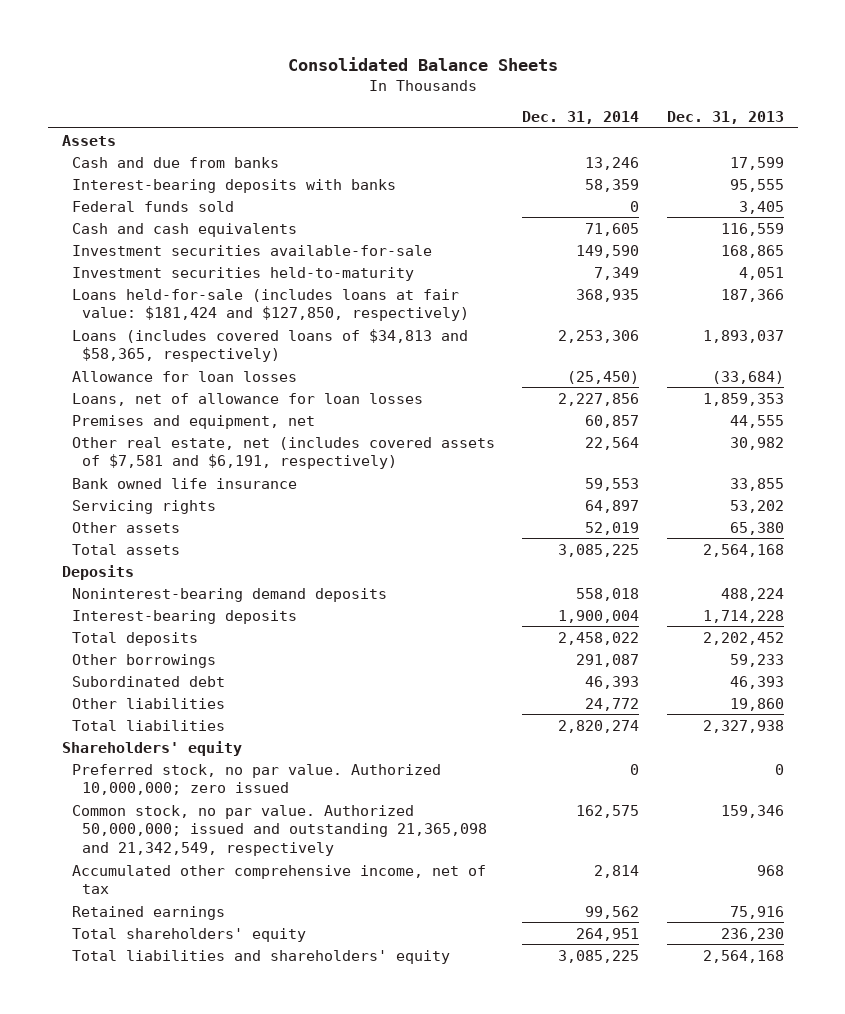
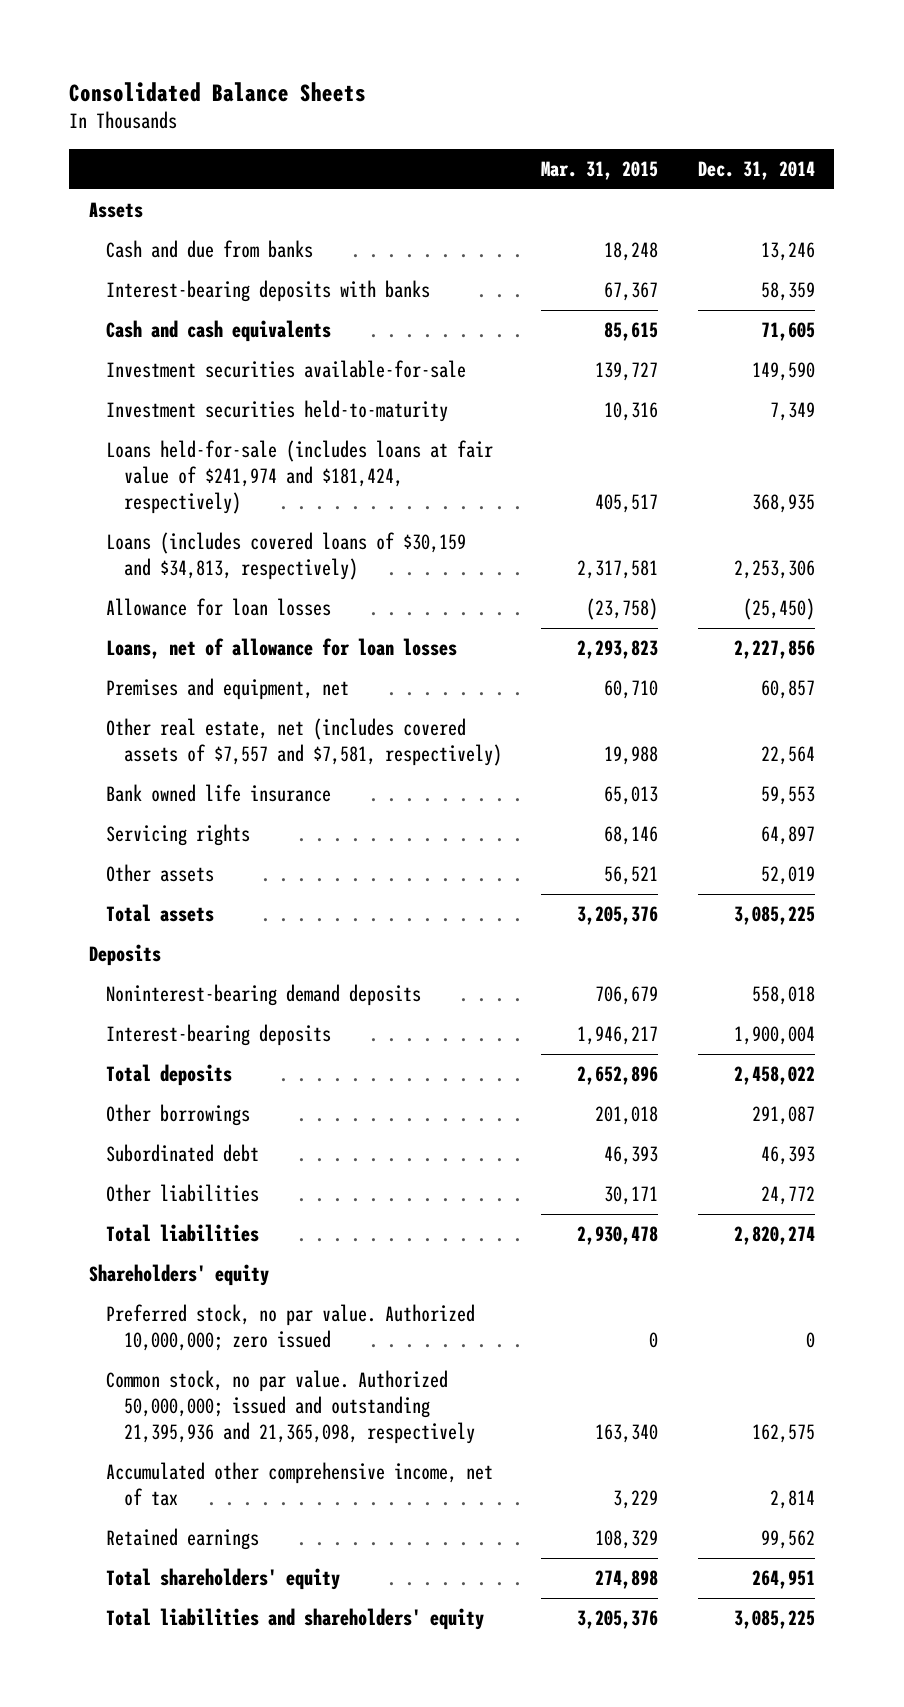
- | Dec. 31, 2014 | Dec. 31, 2013
+ | Mar. 31, 2015 | Dec. 31, 2014
- Federal funds sold | 0 | 3,405
- Loans held-for-sale (includes loans at fair value: $181,424 and $127,850, respectively) | 368,935 | 187,366
- Loans (includes covered loans of $34,813 and $58,365, respectively) | 2,253,306 | 1,893,037
+ Loans held-for-sale (includes loans at fair value of $241,974 and $181,424, respectively) | 405,517 | 368,935
+ Loans (includes covered loans of $30,159 and $34,813, respectively) | 2,317,581 | 2,253,306
- Other real estate, net (includes covered assets of $7,581 and $6,191, respectively) | 22,564 | 30,982
+ Other real estate, net (includes covered assets of $7,557 and $7,581, respectively) | 19,988 | 22,564
- Common stock, no par value. Authorized 50,000,000; issued and outstanding 21,365,098 and 21,342,549, respectively | 162,575 | 159,346
+ Common stock, no par value. Authorized 50,000,000; issued and outstanding 21,395,936 and 21,365,098, respectively | 163,340 | 162,575

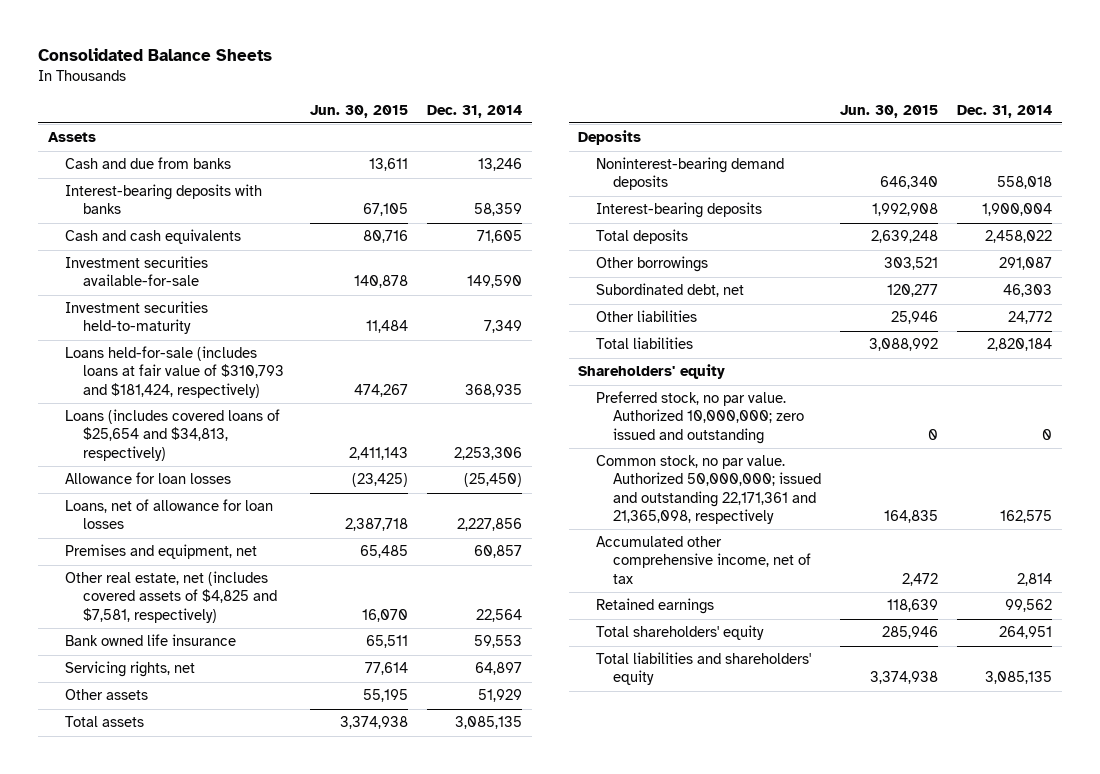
- | Mar. 31, 2015 | Dec. 31, 2014
+ | Jun. 30, 2015 | Dec. 31, 2014
- Loans held-for-sale (includes loans at fair value of $241,974 and $181,424, respectively) | 405,517 | 368,935
- Loans (includes covered loans of $30,159 and $34,813, respectively) | 2,317,581 | 2,253,306
+ Loans held-for-sale (includes loans at fair value of $310,793 and $181,424, respectively) | 474,267 | 368,935
+ Loans (includes covered loans of $25,654 and $34,813, respectively) | 2,411,143 | 2,253,306
- Other real estate, net (includes covered assets of $7,557 and $7,581, respectively) | 19,988 | 22,564
+ Other real estate, net (includes covered assets of $4,825 and $7,581, respectively) | 16,070 | 22,564
- Servicing rights | 68,146 | 64,897
- Other assets | 56,521 | 52,019
- Total assets | 3,205,376 | 3,085,225
+ Servicing rights, net | 77,614 | 64,897
+ Other assets | 55,195 | 51,929
+ Total assets | 3,374,938 | 3,085,135
- Subordinated debt | 46,393 | 46,393
+ Subordinated debt, net | 120,277 | 46,303
- Total liabilities | 2,930,478 | 2,820,274
+ Total liabilities | 3,088,992 | 2,820,184
- Preferred stock, no par value. Authorized 10,000,000; zero issued | 0 | 0
- Common stock, no par value. Authorized 50,000,000; issued and outstanding 21,395,936 and 21,365,098, respectively | 163,340 | 162,575
+ Preferred stock, no par value. Authorized 10,000,000; zero issued and outstanding | 0 | 0
+ Common stock, no par value. Authorized 50,000,000; issued and outstanding 22,171,361 and 21,365,098, respectively | 164,835 | 162,575
- Total liabilities and shareholders' equity | 3,205,376 | 3,085,225
+ Total liabilities and shareholders' equity | 3,374,938 | 3,085,135

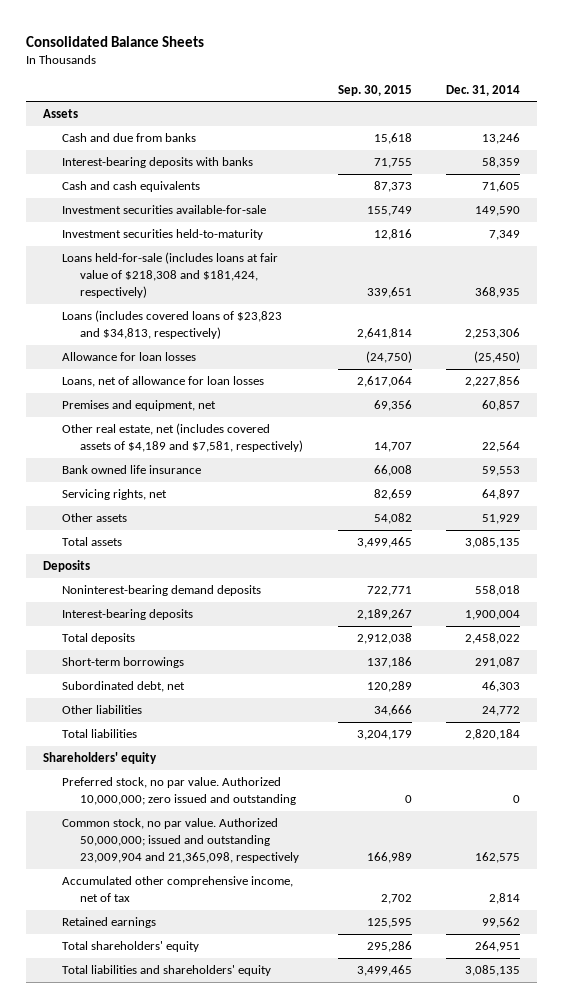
- | Jun. 30, 2015 | Dec. 31, 2014
+ | Sep. 30, 2015 | Dec. 31, 2014
- Loans held-for-sale (includes loans at fair value of $310,793 and $181,424, respectively) | 474,267 | 368,935
- Loans (includes covered loans of $25,654 and $34,813, respectively) | 2,411,143 | 2,253,306
+ Loans held-for-sale (includes loans at fair value of $218,308 and $181,424, respectively) | 339,651 | 368,935
+ Loans (includes covered loans of $23,823 and $34,813, respectively) | 2,641,814 | 2,253,306
- Other real estate, net (includes covered assets of $4,825 and $7,581, respectively) | 16,070 | 22,564
+ Other real estate, net (includes covered assets of $4,189 and $7,581, respectively) | 14,707 | 22,564
- Other borrowings | 303,521 | 291,087
+ Short-term borrowings | 137,186 | 291,087
- Common stock, no par value. Authorized 50,000,000; issued and outstanding 22,171,361 and 21,365,098, respectively | 164,835 | 162,575
+ Common stock, no par value. Authorized 50,000,000; issued and outstanding 23,009,904 and 21,365,098, respectively | 166,989 | 162,575

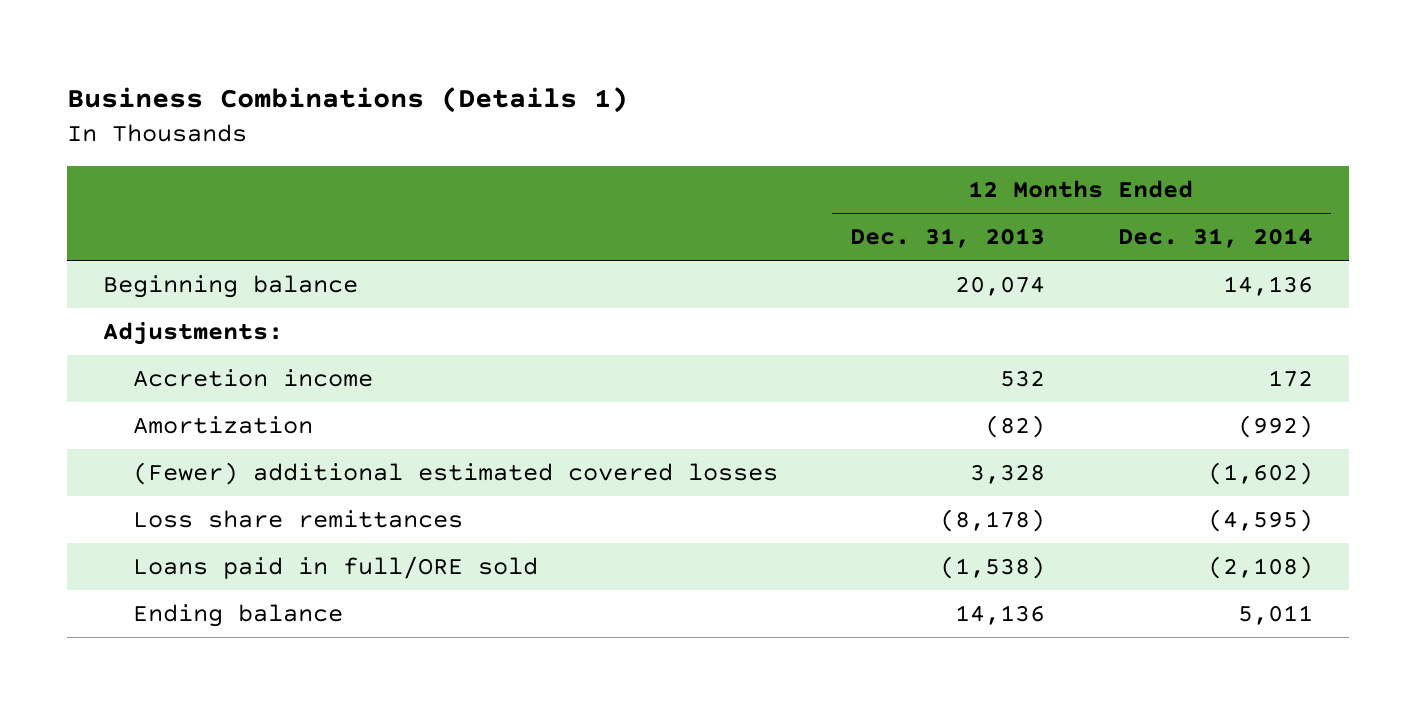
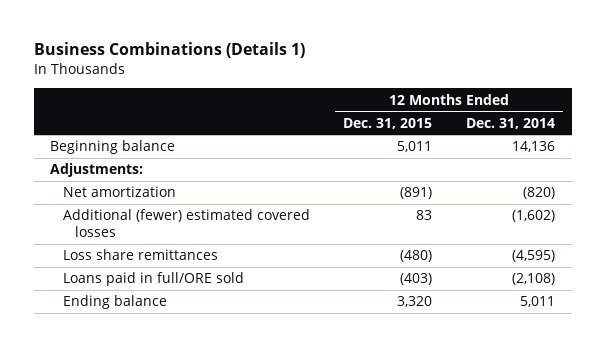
- | 12 Months Ended Dec. 31, 2013 | 12 Months Ended Dec. 31, 2014
+ | 12 Months Ended Dec. 31, 2015 | 12 Months Ended Dec. 31, 2014
- Accretion income | 532 | 172
- Amortization | (82) | (992)
- (Fewer) additional estimated covered losses | 3,328 | (1,602)
+ Net amortization | (891) | (820)
+ Additional (fewer) estimated covered losses | 83 | (1,602)

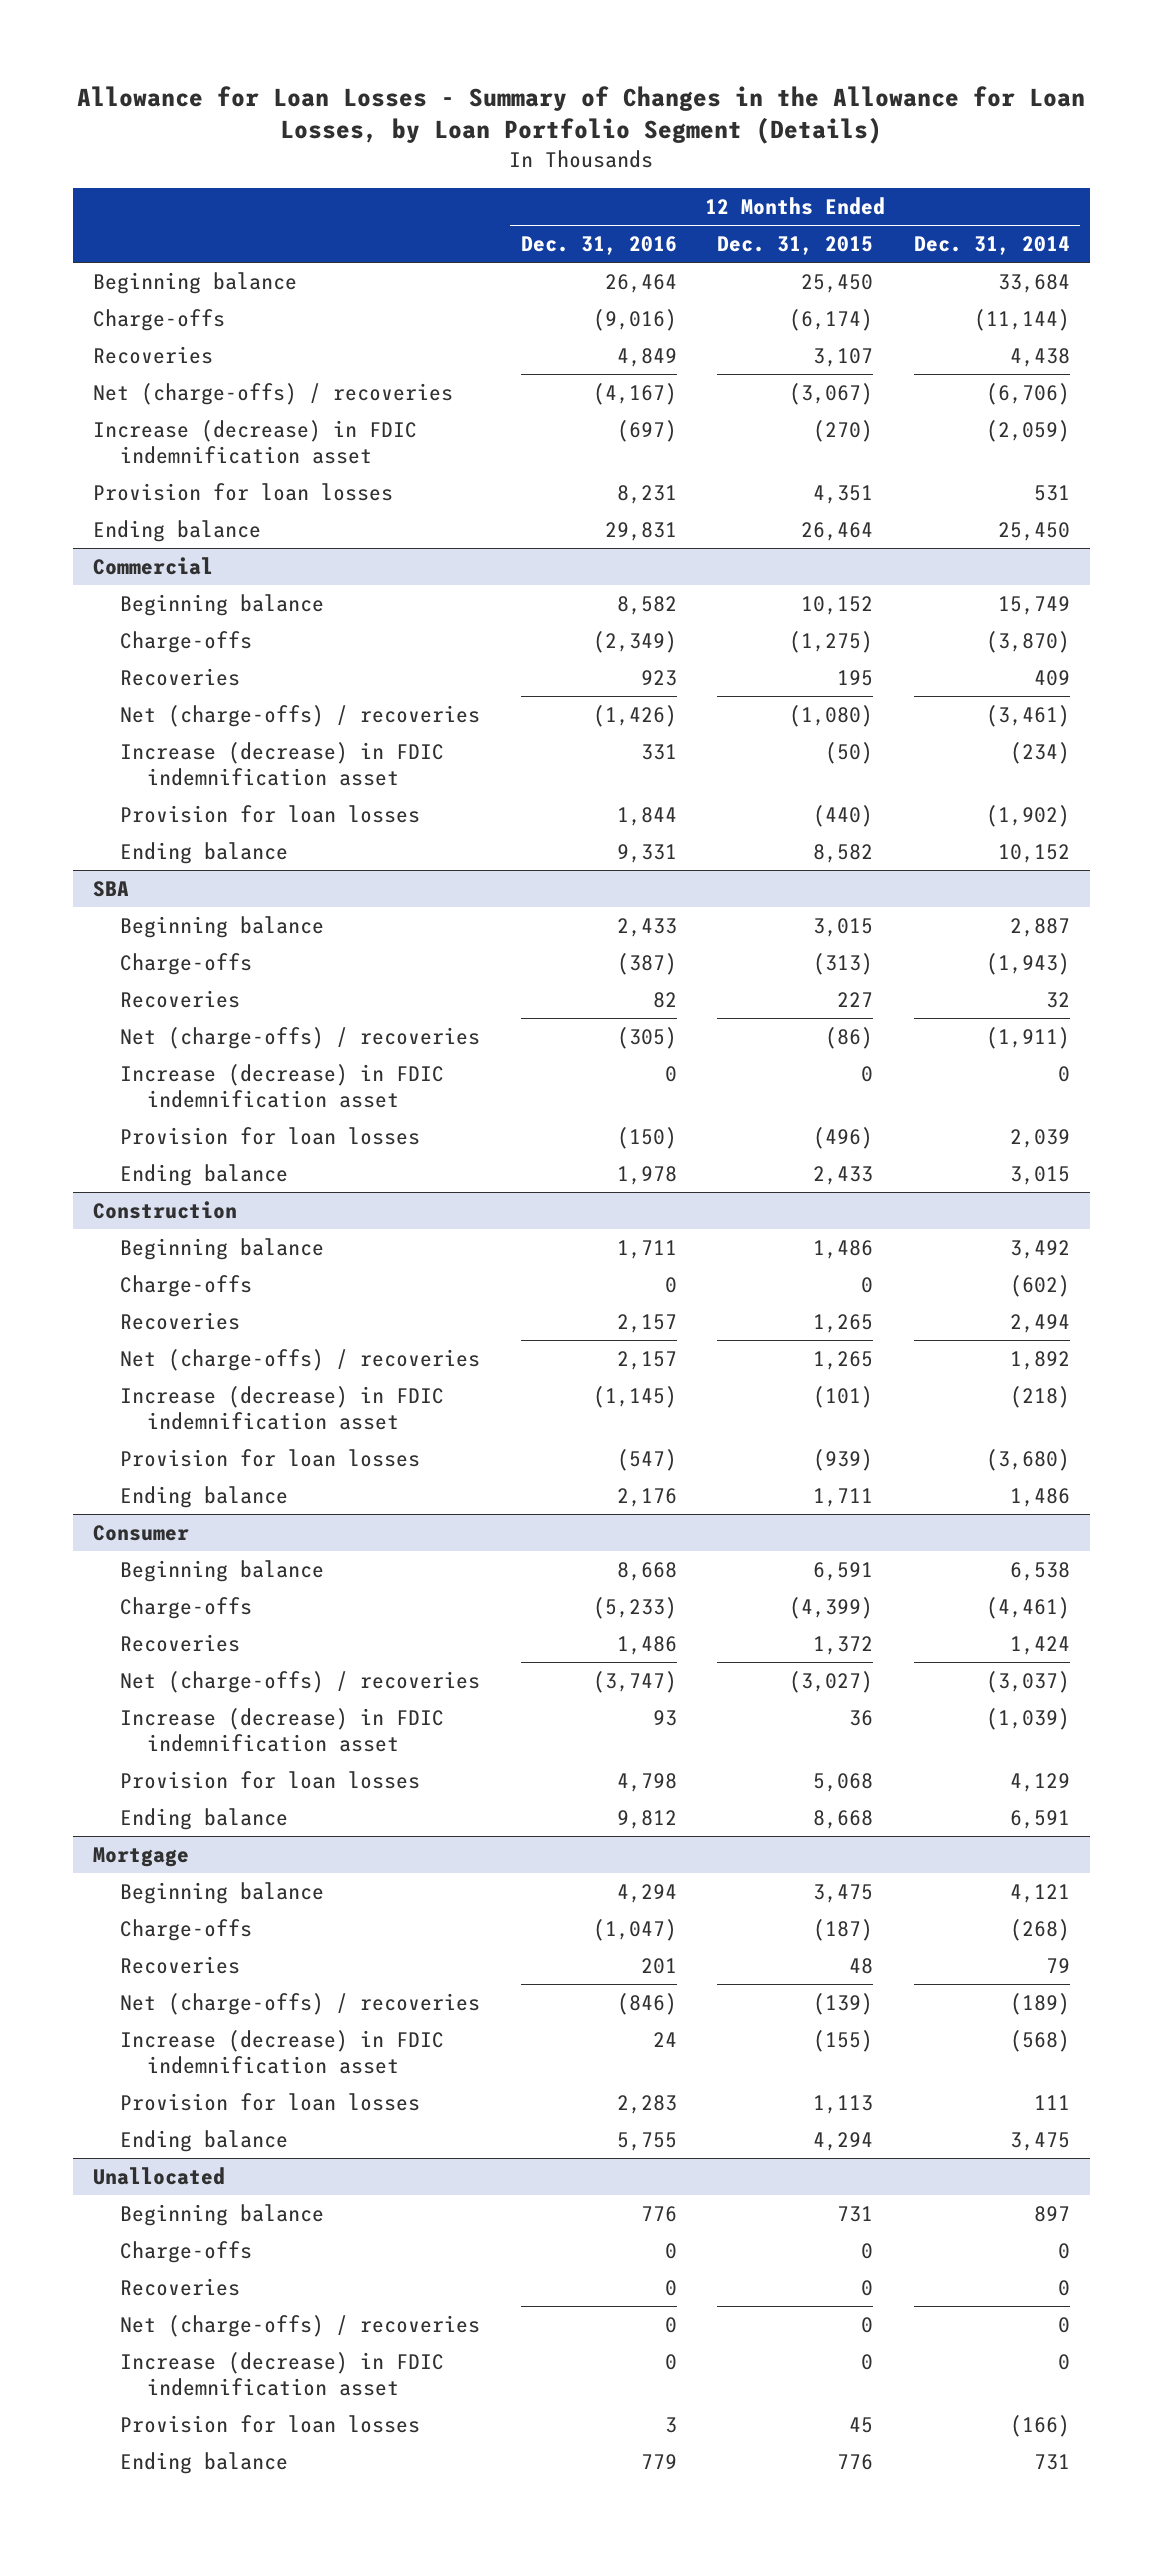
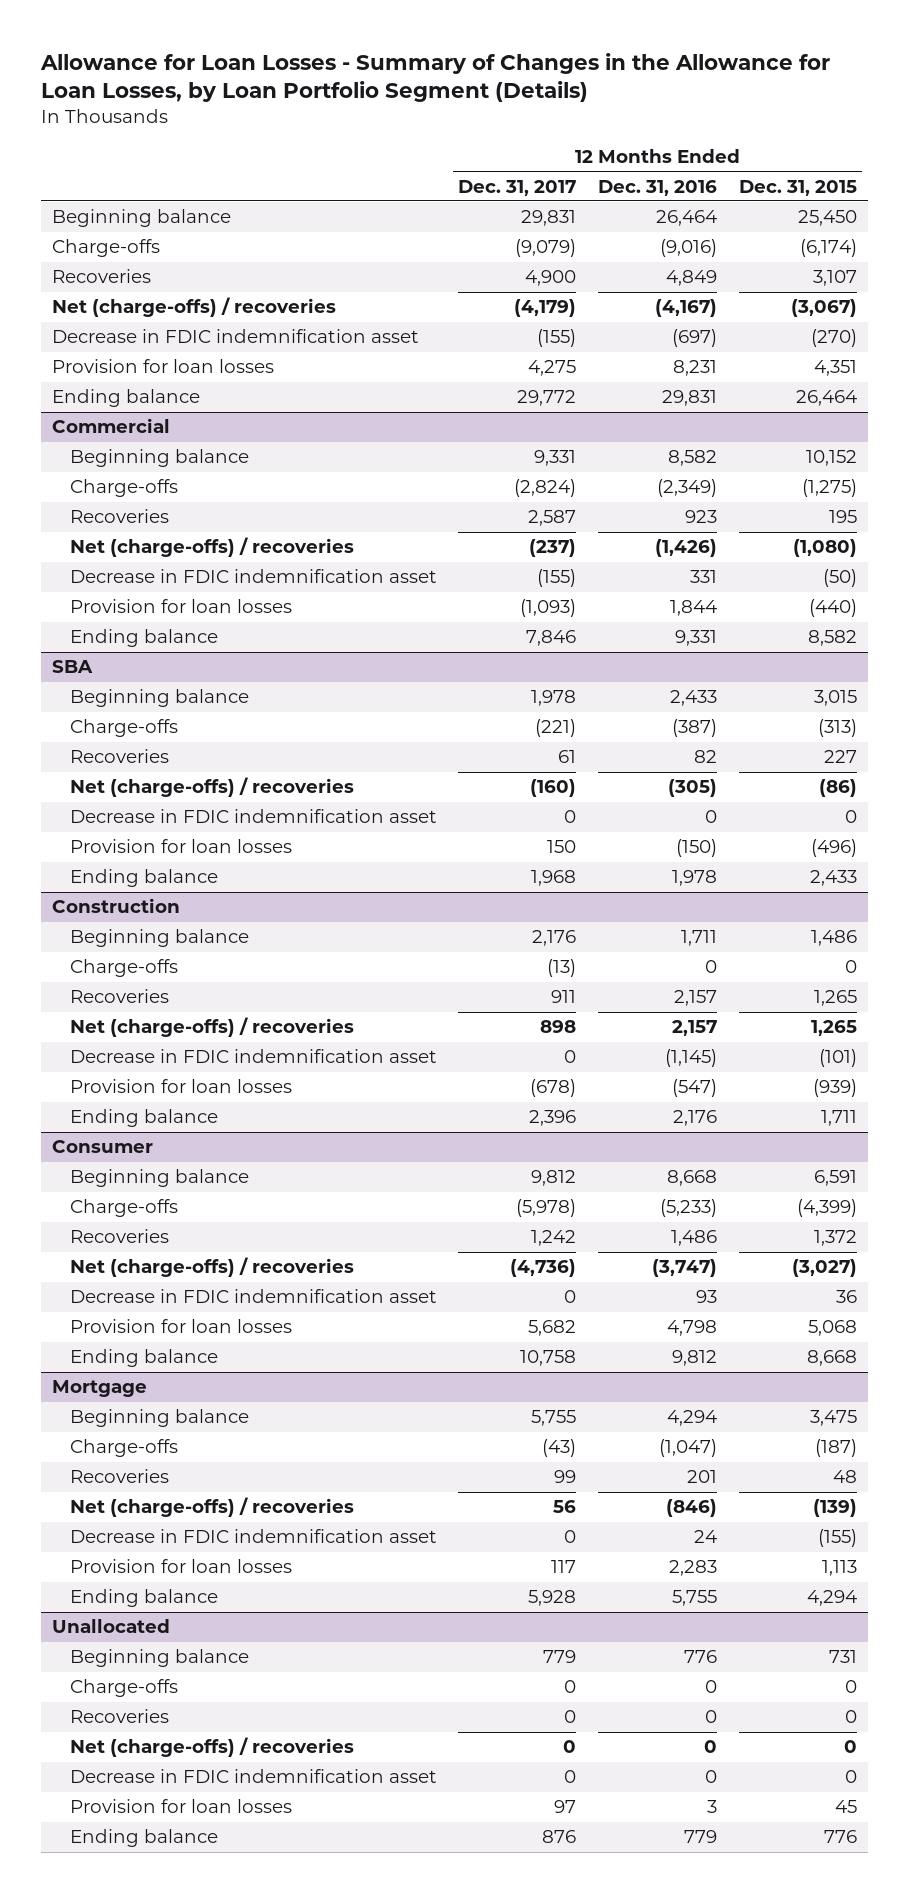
- | 12 Months Ended Dec. 31, 2016 | 12 Months Ended Dec. 31, 2015 | 12 Months Ended Dec. 31, 2014
+ | 12 Months Ended Dec. 31, 2017 | 12 Months Ended Dec. 31, 2016 | 12 Months Ended Dec. 31, 2015
- Increase (decrease) in FDIC indemnification asset | (697) | (270) | (2,059)
+ Decrease in FDIC indemnification asset | (155) | (697) | (270)
@ Commercial
- Increase (decrease) in FDIC indemnification asset | 331 | (50) | (234)
+ Decrease in FDIC indemnification asset | (155) | 331 | (50)
@ SBA
- Increase (decrease) in FDIC indemnification asset | 0 | 0 | 0
+ Decrease in FDIC indemnification asset | 0 | 0 | 0
@ Construction
- Increase (decrease) in FDIC indemnification asset | (1,145) | (101) | (218)
+ Decrease in FDIC indemnification asset | 0 | (1,145) | (101)
@ Consumer
- Increase (decrease) in FDIC indemnification asset | 93 | 36 | (1,039)
+ Decrease in FDIC indemnification asset | 0 | 93 | 36
@ Mortgage
- Increase (decrease) in FDIC indemnification asset | 24 | (155) | (568)
+ Decrease in FDIC indemnification asset | 0 | 24 | (155)
@ Unallocated
- Increase (decrease) in FDIC indemnification asset | 0 | 0 | 0
+ Decrease in FDIC indemnification asset | 0 | 0 | 0

